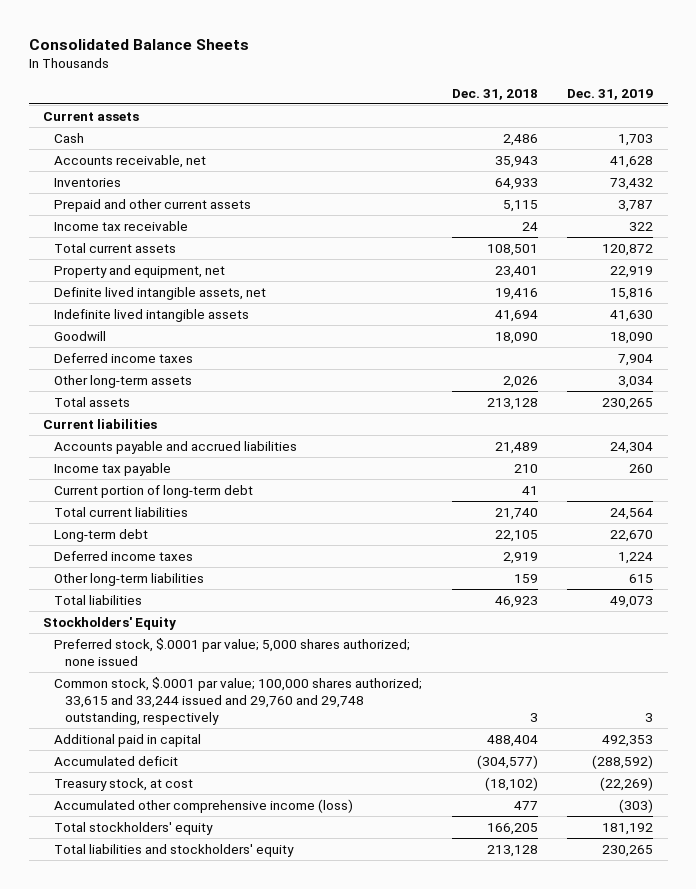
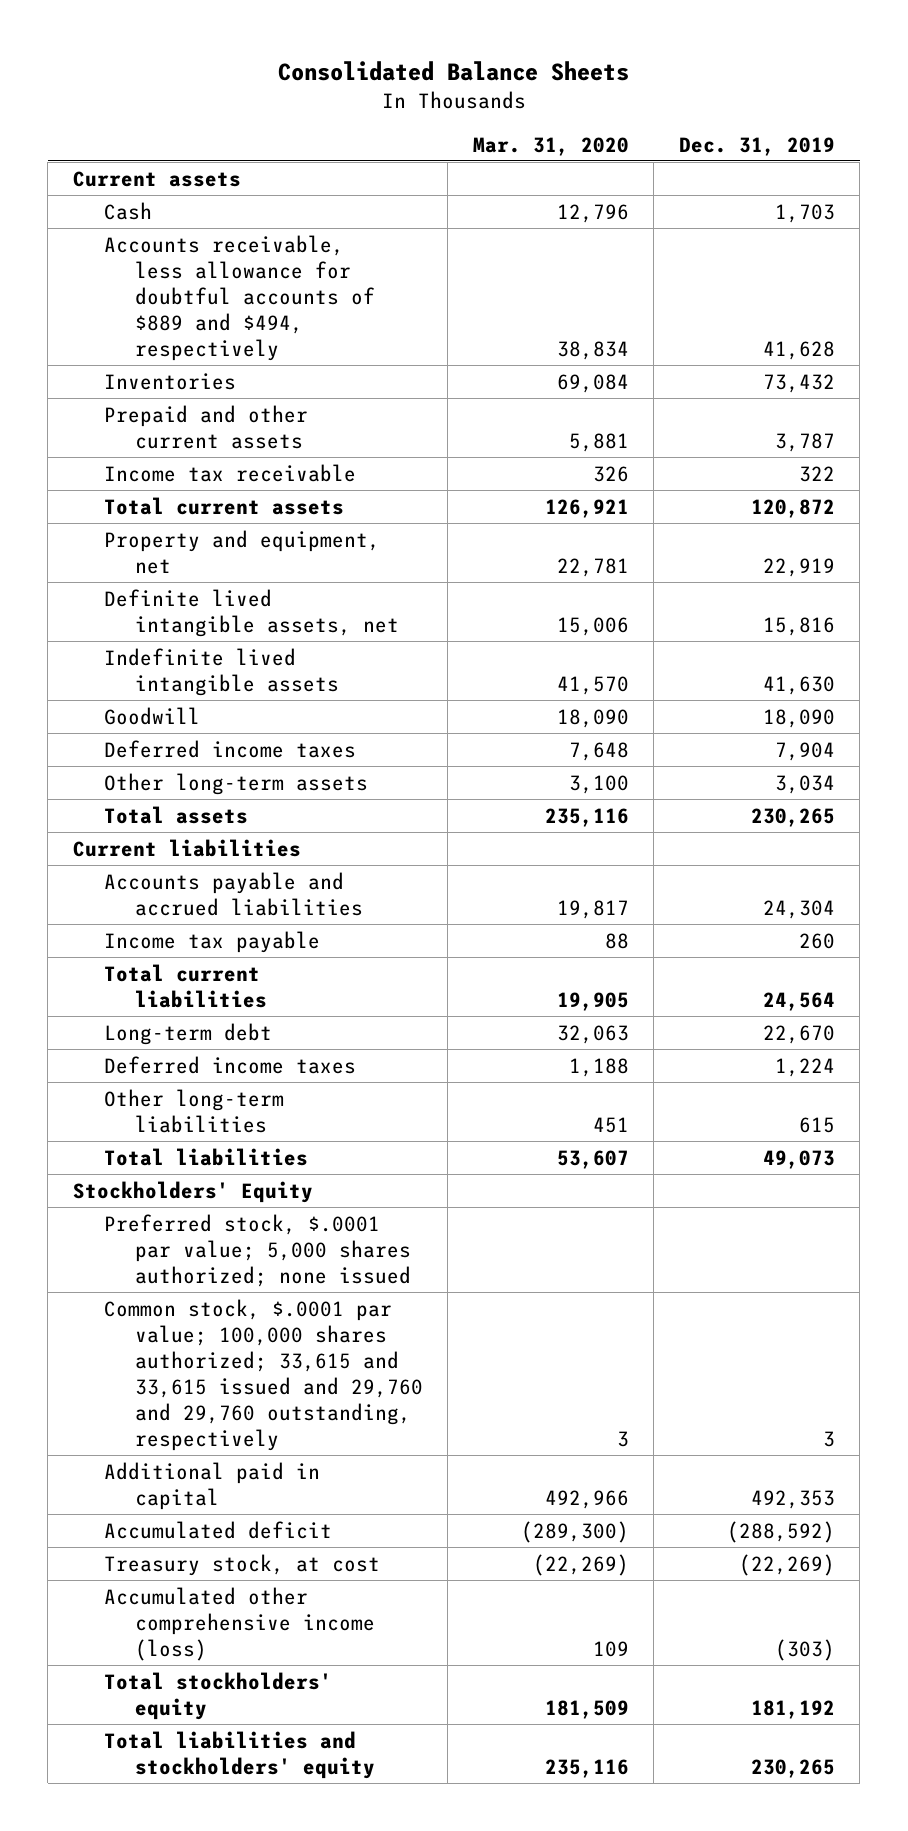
- | Dec. 31, 2018 | Dec. 31, 2019
+ | Mar. 31, 2020 | Dec. 31, 2019
- Accounts receivable, net | 35,943 | 41,628
+ Accounts receivable, less allowance for doubtful accounts of $889 and $494, respectively | 38,834 | 41,628
- Current portion of long-term debt | 41 |
- Common stock, $.0001 par value; 100,000 shares authorized; 33,615 and 33,244 issued and 29,760 and 29,748 outstanding, respectively | 3 | 3
+ Common stock, $.0001 par value; 100,000 shares authorized; 33,615 and 33,615 issued and 29,760 and 29,760 outstanding, respectively | 3 | 3

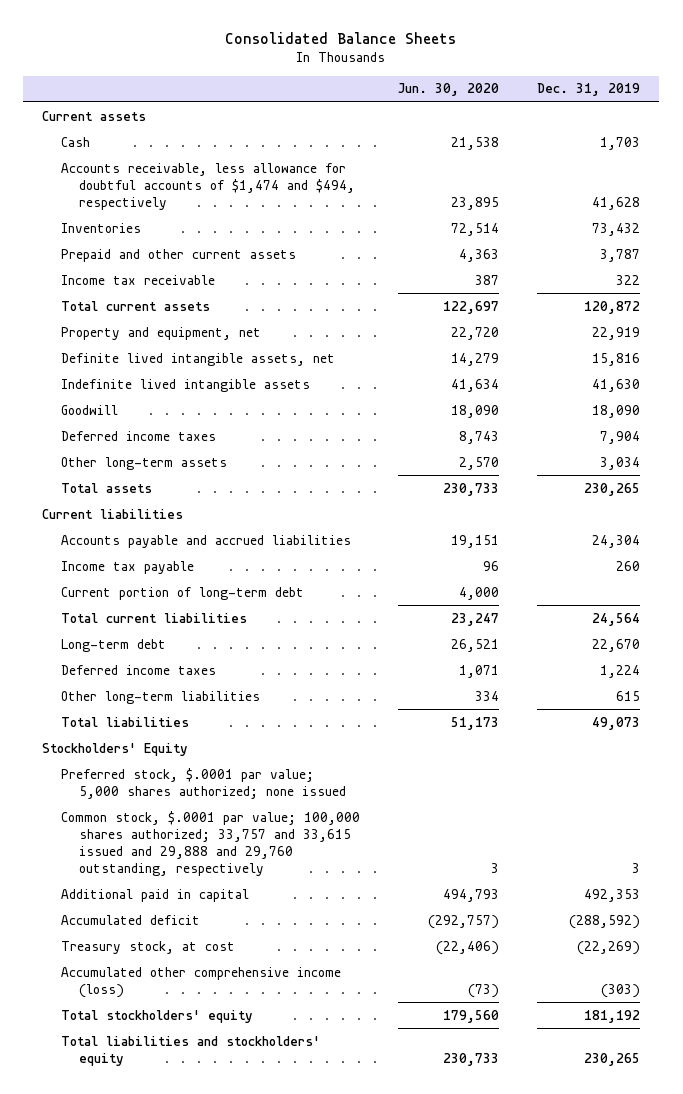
- | Mar. 31, 2020 | Dec. 31, 2019
+ | Jun. 30, 2020 | Dec. 31, 2019
- Accounts receivable, less allowance for doubtful accounts of $889 and $494, respectively | 38,834 | 41,628
+ Accounts receivable, less allowance for doubtful accounts of $1,474 and $494, respectively | 23,895 | 41,628
+ Current portion of long-term debt | 4,000 |
- Common stock, $.0001 par value; 100,000 shares authorized; 33,615 and 33,615 issued and 29,760 and 29,760 outstanding, respectively | 3 | 3
+ Common stock, $.0001 par value; 100,000 shares authorized; 33,757 and 33,615 issued and 29,888 and 29,760 outstanding, respectively | 3 | 3

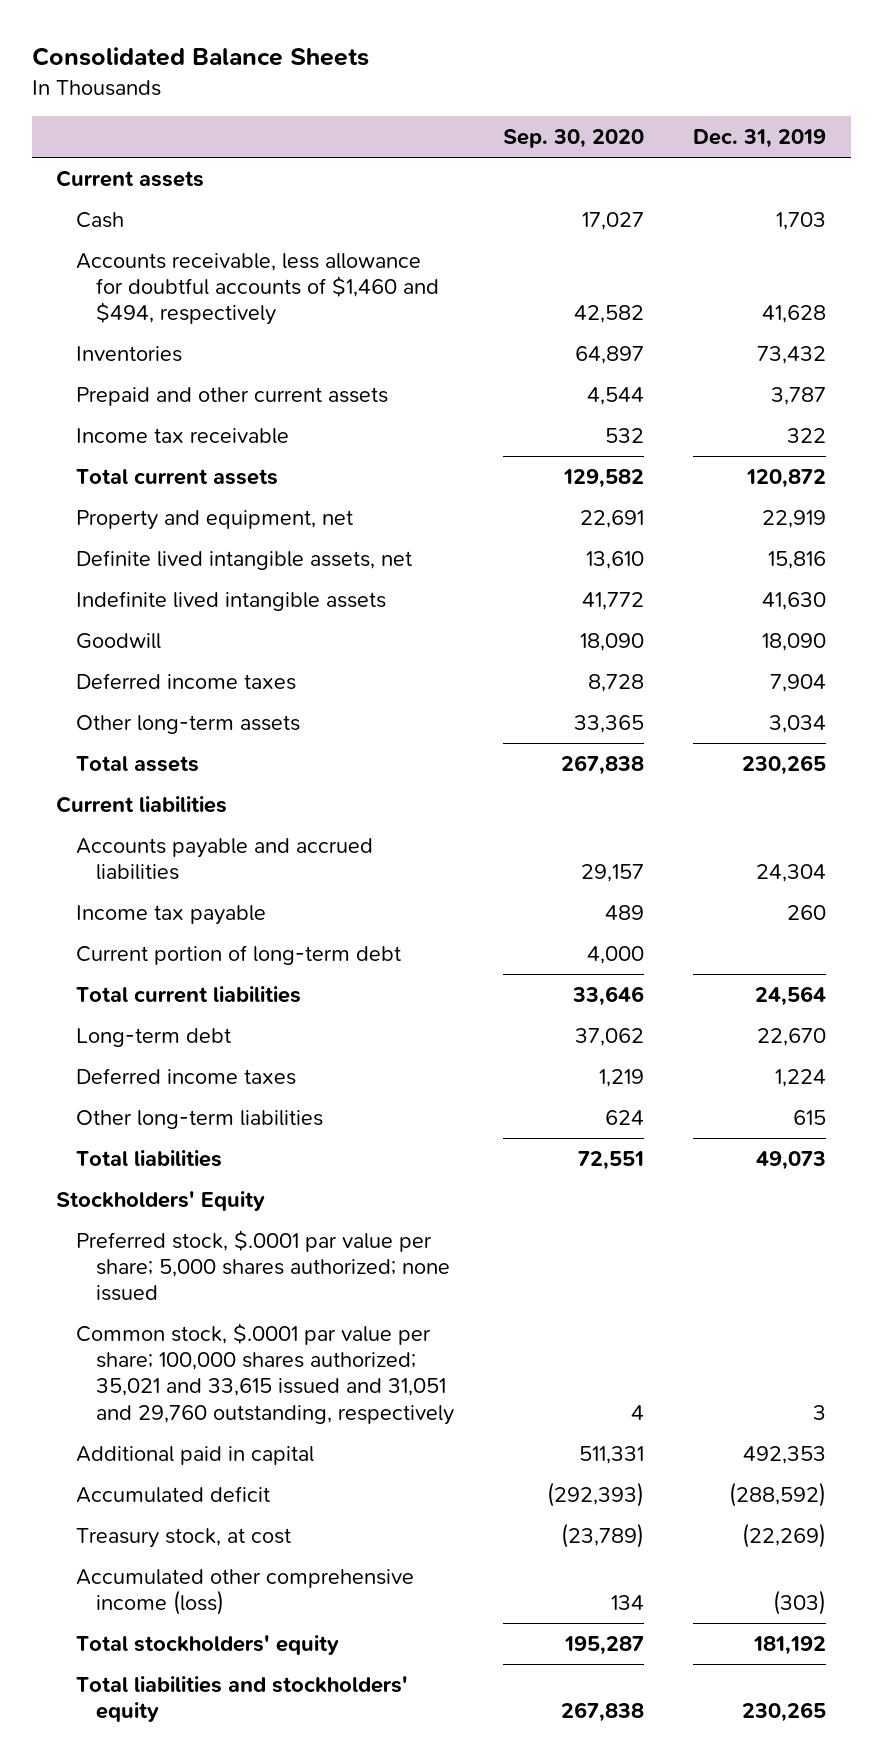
- | Jun. 30, 2020 | Dec. 31, 2019
+ | Sep. 30, 2020 | Dec. 31, 2019
- Accounts receivable, less allowance for doubtful accounts of $1,474 and $494, respectively | 23,895 | 41,628
+ Accounts receivable, less allowance for doubtful accounts of $1,460 and $494, respectively | 42,582 | 41,628
- Preferred stock, $.0001 par value; 5,000 shares authorized; none issued
- Common stock, $.0001 par value; 100,000 shares authorized; 33,757 and 33,615 issued and 29,888 and 29,760 outstanding, respectively | 3 | 3
+ Preferred stock, $.0001 par value per share; 5,000 shares authorized; none issued
+ Common stock, $.0001 par value per share; 100,000 shares authorized; 35,021 and 33,615 issued and 31,051 and 29,760 outstanding, respectively | 4 | 3

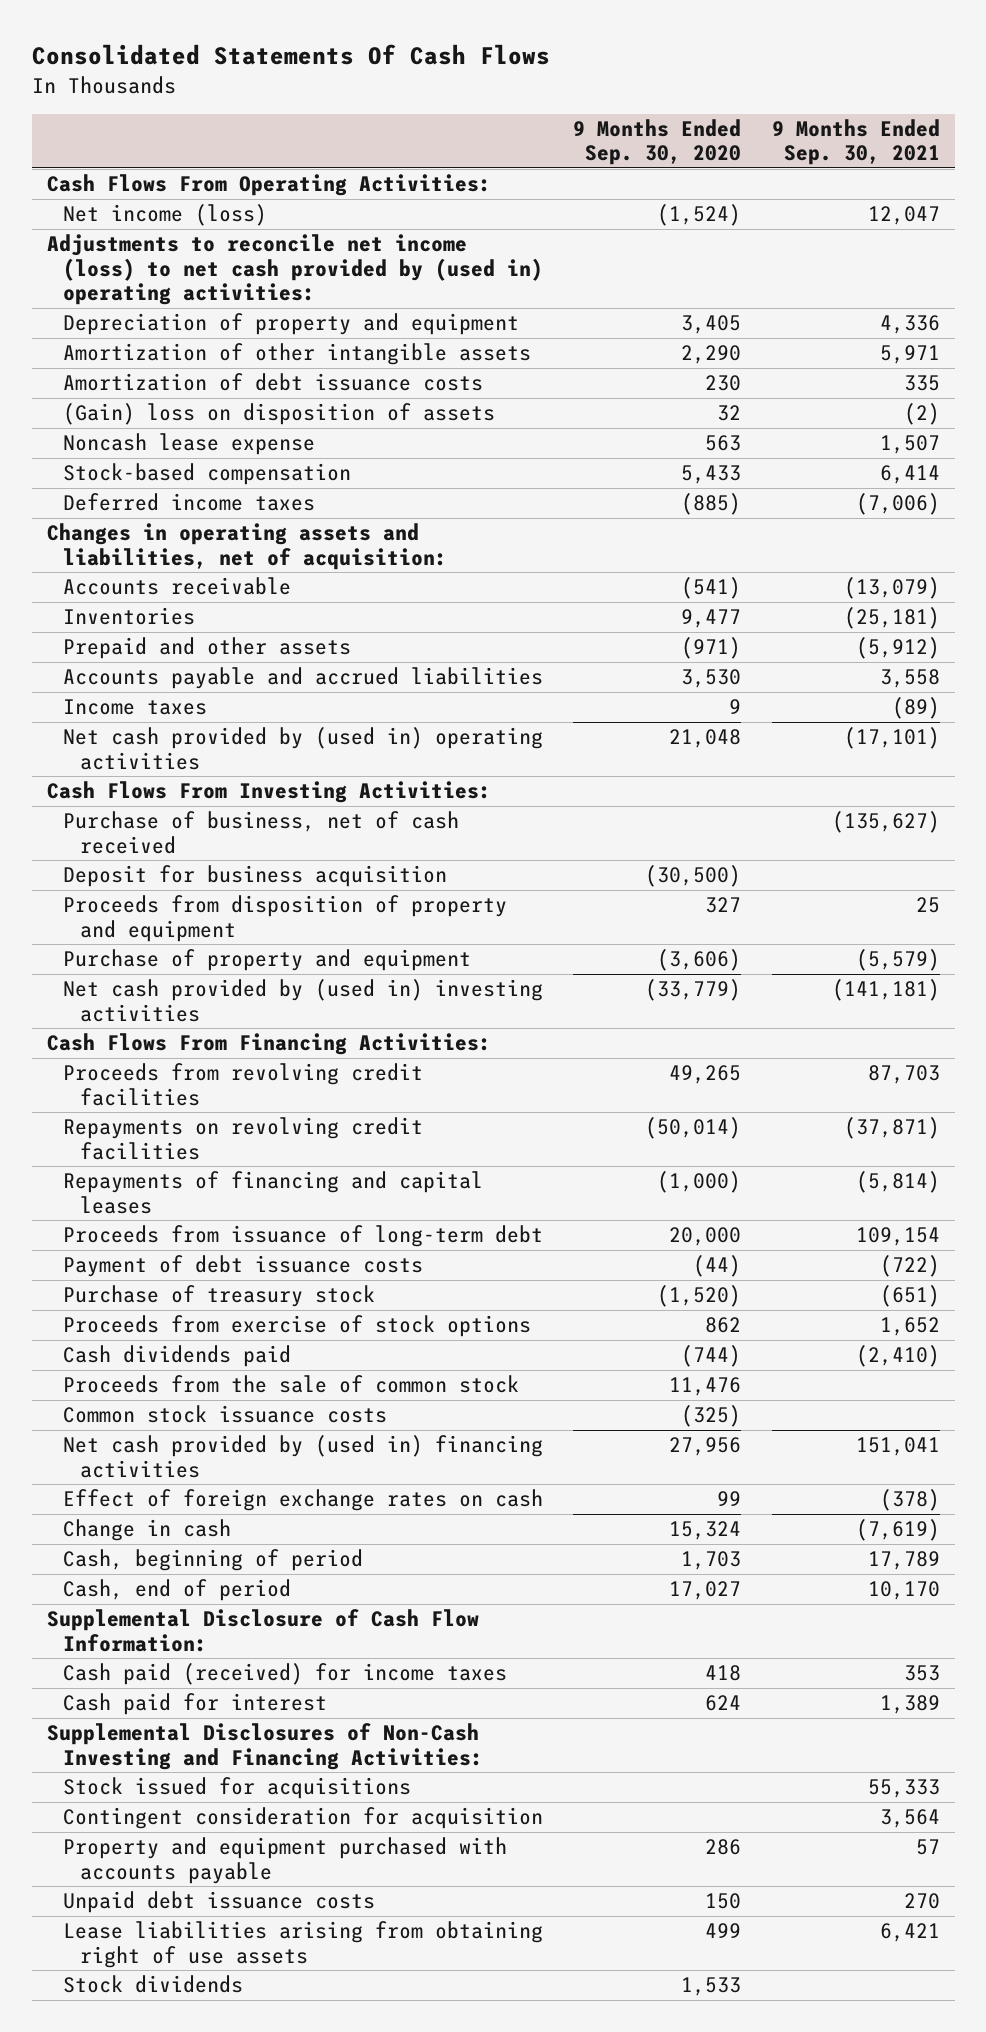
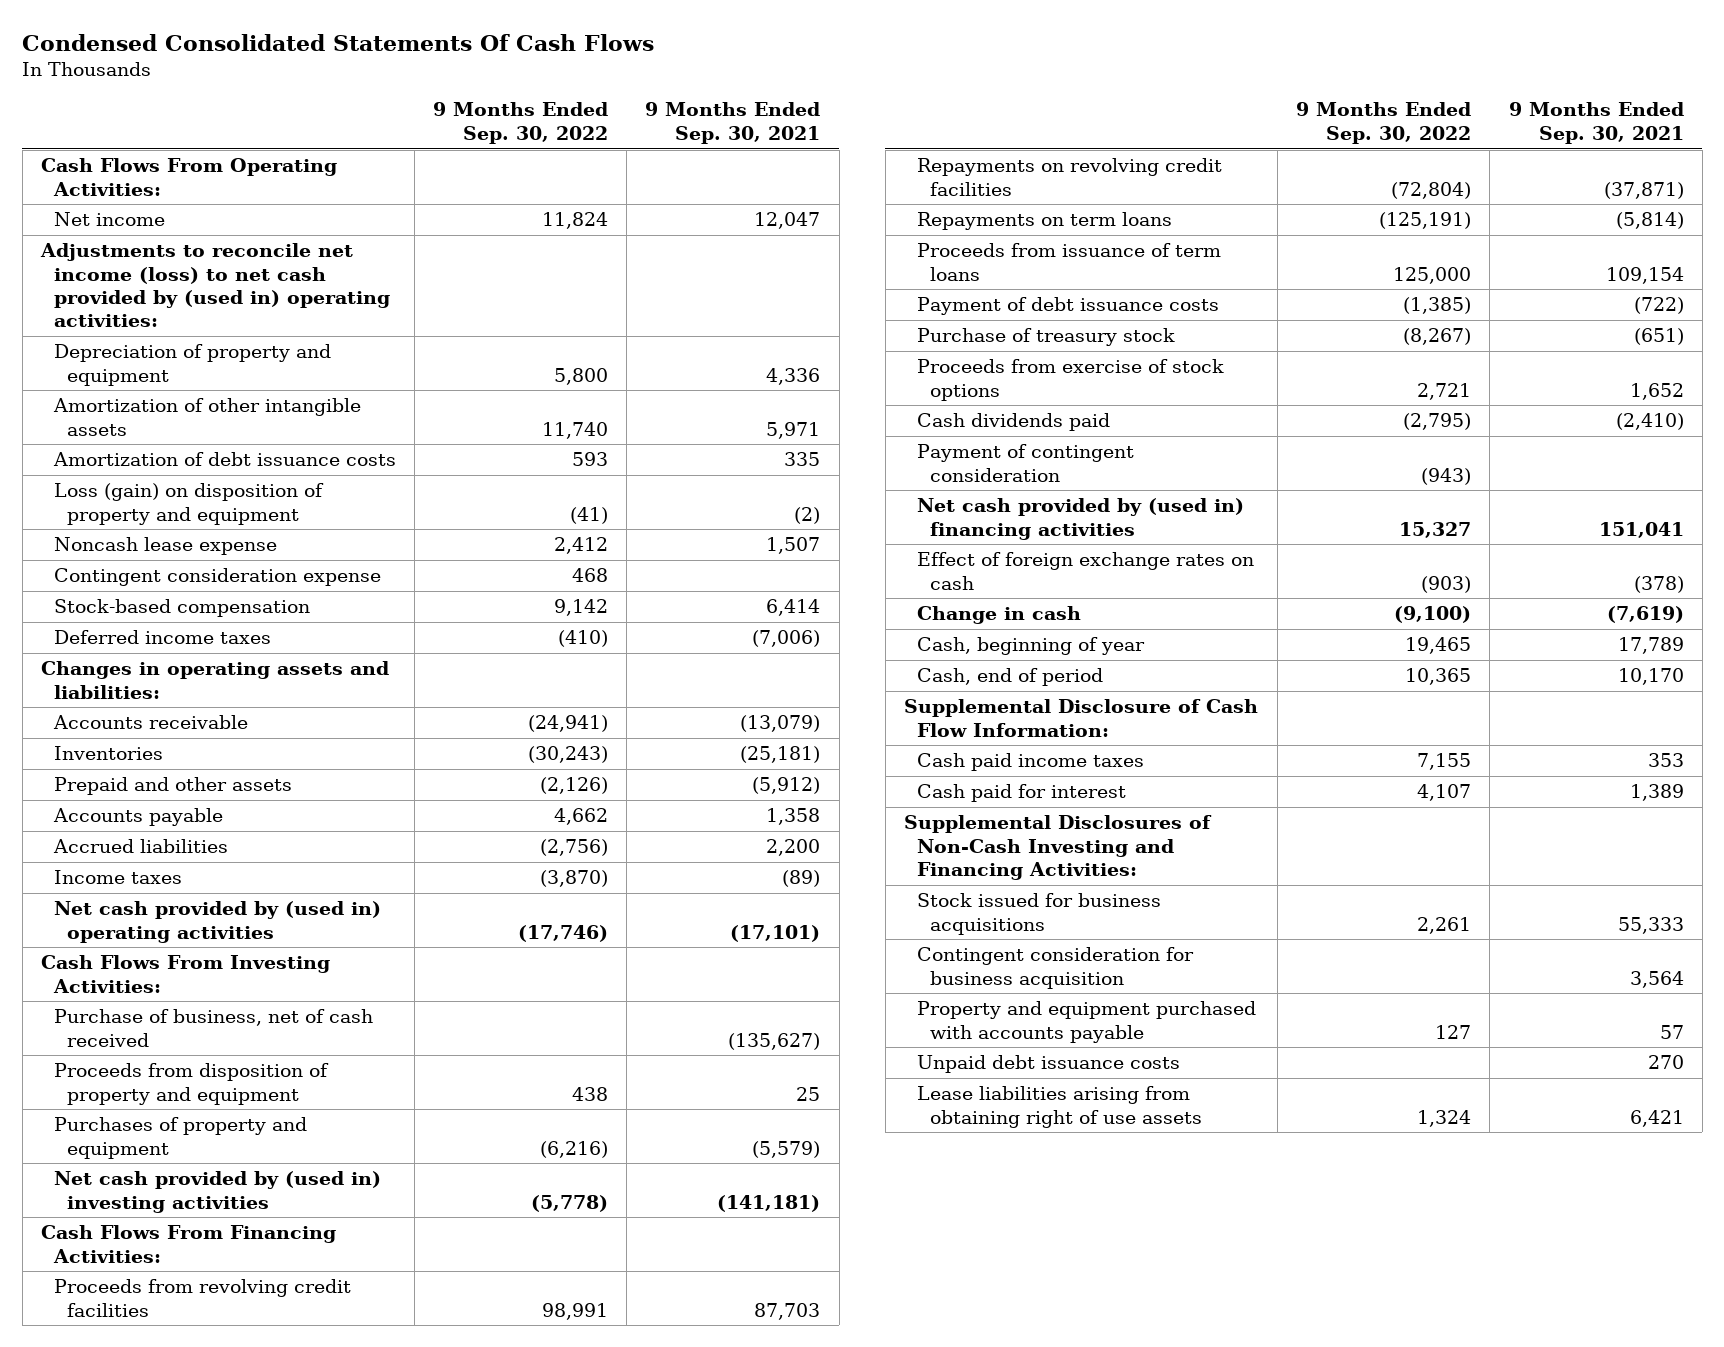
- Consolidated Statements Of Cash Flows
+ Condensed Consolidated Statements Of Cash Flows
- | 9 Months Ended Sep. 30, 2020 | 9 Months Ended Sep. 30, 2021
+ | 9 Months Ended Sep. 30, 2022 | 9 Months Ended Sep. 30, 2021
- Net income (loss) | (1,524) | 12,047
+ Net income | 11,824 | 12,047
- (Gain) loss on disposition of assets | 32 | (2)
+ Loss (gain) on disposition of property and equipment | (41) | (2)
+ Contingent consideration expense | 468 |
- Changes in operating assets and liabilities, net of acquisition:
+ Changes in operating assets and liabilities:
- Accounts payable and accrued liabilities | 3,530 | 3,558
+ Accounts payable | 4,662 | 1,358
+ Accrued liabilities | (2,756) | 2,200
- Deposit for business acquisition | (30,500) |
- Purchase of property and equipment | (3,606) | (5,579)
+ Purchases of property and equipment | (6,216) | (5,579)
- Repayments of financing and capital leases | (1,000) | (5,814)
- Proceeds from issuance of long-term debt | 20,000 | 109,154
+ Repayments on term loans | (125,191) | (5,814)
+ Proceeds from issuance of term loans | 125,000 | 109,154
- Proceeds from the sale of common stock | 11,476 |
- Common stock issuance costs | (325) |
+ Payment of contingent consideration | (943) |
- Cash, beginning of period | 1,703 | 17,789
+ Cash, beginning of year | 19,465 | 17,789
- Cash paid (received) for income taxes | 418 | 353
+ Cash paid income taxes | 7,155 | 353
- Stock issued for acquisitions | | 55,333
- Contingent consideration for acquisition | | 3,564
+ Stock issued for business acquisitions | 2,261 | 55,333
+ Contingent consideration for business acquisition | | 3,564
- Stock dividends | 1,533 |

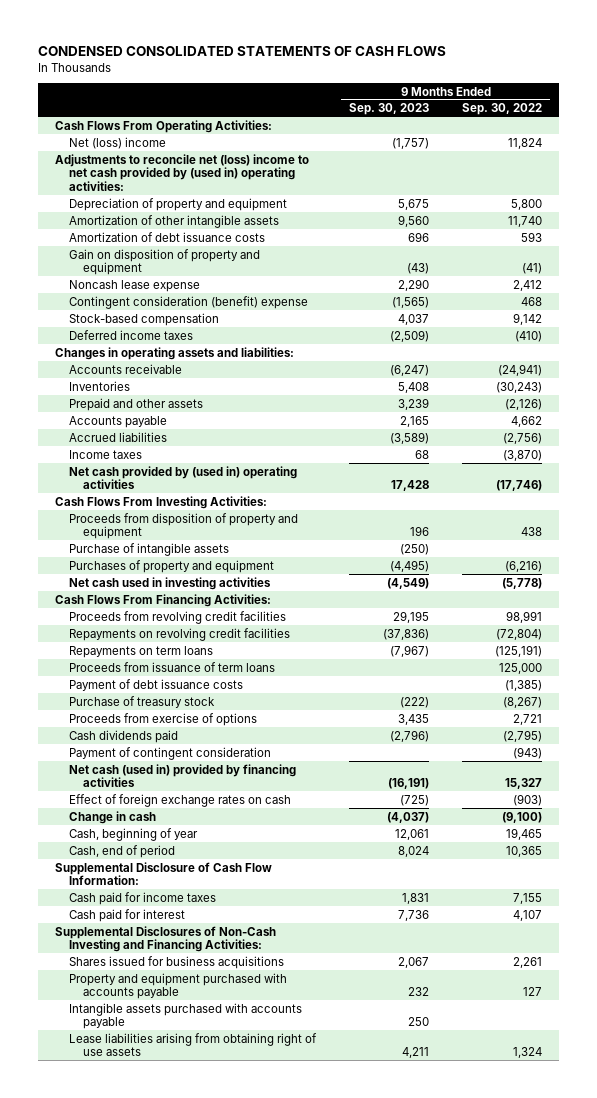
- Condensed Consolidated Statements Of Cash Flows
+ CONDENSED CONSOLIDATED STATEMENTS OF CASH FLOWS
- | 9 Months Ended Sep. 30, 2022 | 9 Months Ended Sep. 30, 2021
+ | 9 Months Ended Sep. 30, 2023 | 9 Months Ended Sep. 30, 2022
- Net income | 11,824 | 12,047
- Adjustments to reconcile net income (loss) to net cash provided by (used in) operating activities:
+ Net (loss) income | (1,757) | 11,824
+ Adjustments to reconcile net (loss) income to net cash provided by (used in) operating activities:
- Loss (gain) on disposition of property and equipment | (41) | (2)
+ Gain on disposition of property and equipment | (43) | (41)
- Contingent consideration expense | 468 |
+ Contingent consideration (benefit) expense | (1,565) | 468
- Purchase of business, net of cash received | | (135,627)
+ Purchase of intangible assets | (250) |
- Net cash provided by (used in) investing activities | (5,778) | (141,181)
+ Net cash used in investing activities | (4,549) | (5,778)
- Proceeds from exercise of stock options | 2,721 | 1,652
+ Proceeds from exercise of options | 3,435 | 2,721
- Net cash provided by (used in) financing activities | 15,327 | 151,041
+ Net cash (used in) provided by financing activities | (16,191) | 15,327
- Cash paid income taxes | 7,155 | 353
+ Cash paid for income taxes | 1,831 | 7,155
- Stock issued for business acquisitions | 2,261 | 55,333
- Contingent consideration for business acquisition | | 3,564
+ Shares issued for business acquisitions | 2,067 | 2,261
- Unpaid debt issuance costs | | 270
+ Intangible assets purchased with accounts payable | 250 |

